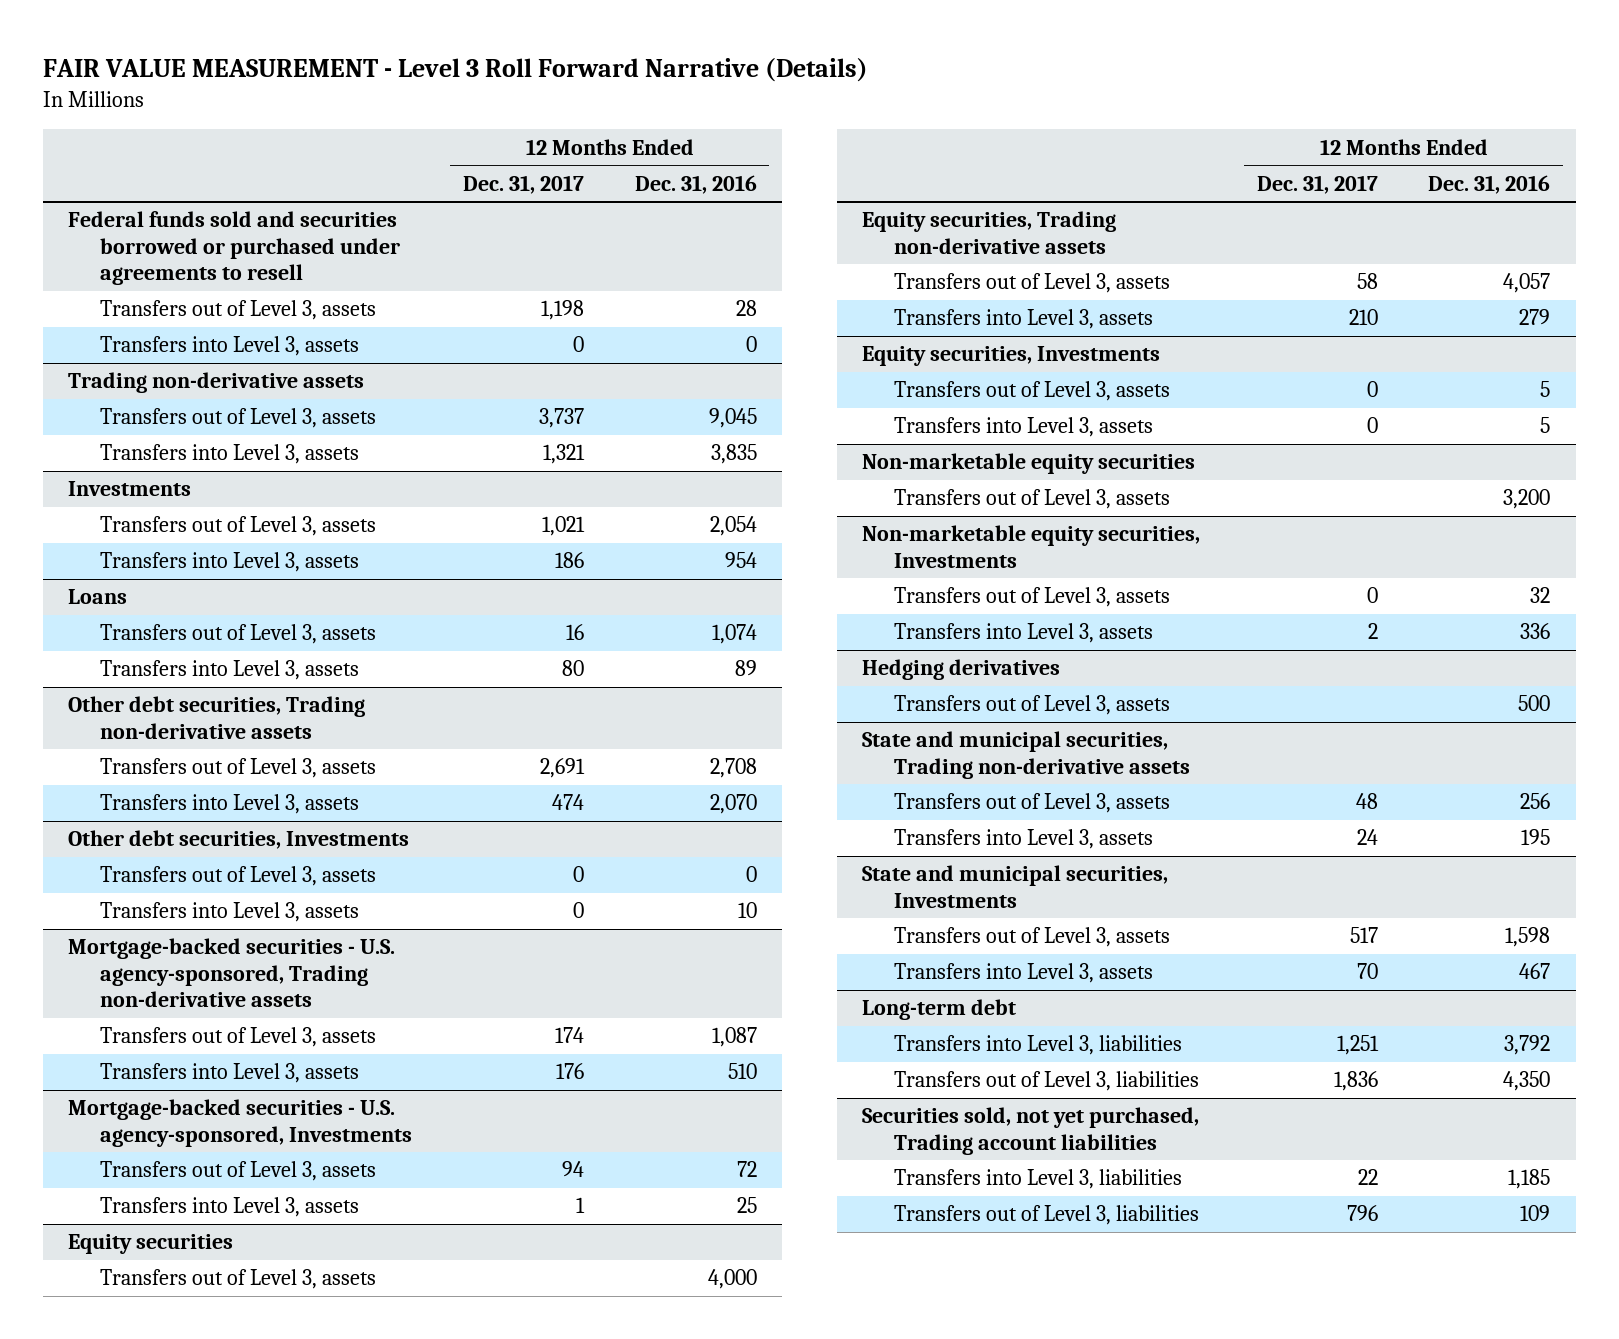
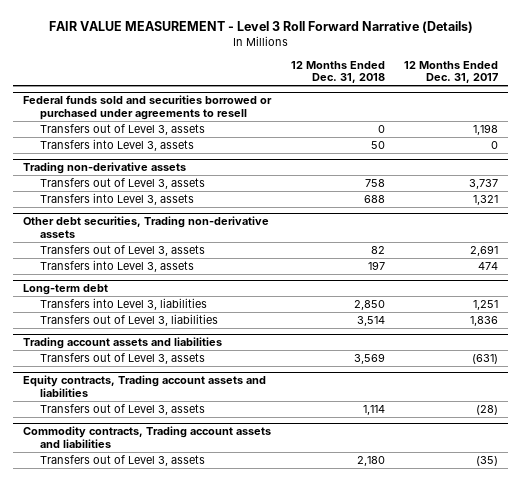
- | 12 Months Ended Dec. 31, 2017 | 12 Months Ended Dec. 31, 2016
+ | 12 Months Ended Dec. 31, 2018 | 12 Months Ended Dec. 31, 2017
- Investments
- Transfers out of Level 3, assets | 1,021 | 2,054
- Transfers into Level 3, assets | 186 | 954
- Loans
- Transfers out of Level 3, assets | 16 | 1,074
- Transfers into Level 3, assets | 80 | 89
- Other debt securities, Investments
- Transfers out of Level 3, assets | 0 | 0
- Transfers into Level 3, assets | 0 | 10
- Mortgage-backed securities - U.S. agency-sponsored, Trading non-derivative assets
- Transfers out of Level 3, assets | 174 | 1,087
- Transfers into Level 3, assets | 176 | 510
- Mortgage-backed securities - U.S. agency-sponsored, Investments
- Transfers out of Level 3, assets | 94 | 72
- Transfers into Level 3, assets | 1 | 25
- Equity securities
- Transfers out of Level 3, assets | | 4,000
- Equity securities, Trading non-derivative assets
- Transfers out of Level 3, assets | 58 | 4,057
- Transfers into Level 3, assets | 210 | 279
- Equity securities, Investments
- Transfers out of Level 3, assets | 0 | 5
- Transfers into Level 3, assets | 0 | 5
- Non-marketable equity securities
- Transfers out of Level 3, assets | | 3,200
- Non-marketable equity securities, Investments
- Transfers out of Level 3, assets | 0 | 32
- Transfers into Level 3, assets | 2 | 336
- Hedging derivatives
- Transfers out of Level 3, assets | | 500
- State and municipal securities, Trading non-derivative assets
- Transfers out of Level 3, assets | 48 | 256
- Transfers into Level 3, assets | 24 | 195
- State and municipal securities, Investments
- Transfers out of Level 3, assets | 517 | 1,598
- Transfers into Level 3, assets | 70 | 467
- Securities sold, not yet purchased, Trading account liabilities
- Transfers into Level 3, liabilities | 22 | 1,185
- Transfers out of Level 3, liabilities | 796 | 109
+ Trading account assets and liabilities
+ Transfers out of Level 3, assets | 3,569 | (631)
+ Equity contracts, Trading account assets and liabilities
+ Transfers out of Level 3, assets | 1,114 | (28)
+ Commodity contracts, Trading account assets and liabilities
+ Transfers out of Level 3, assets | 2,180 | (35)

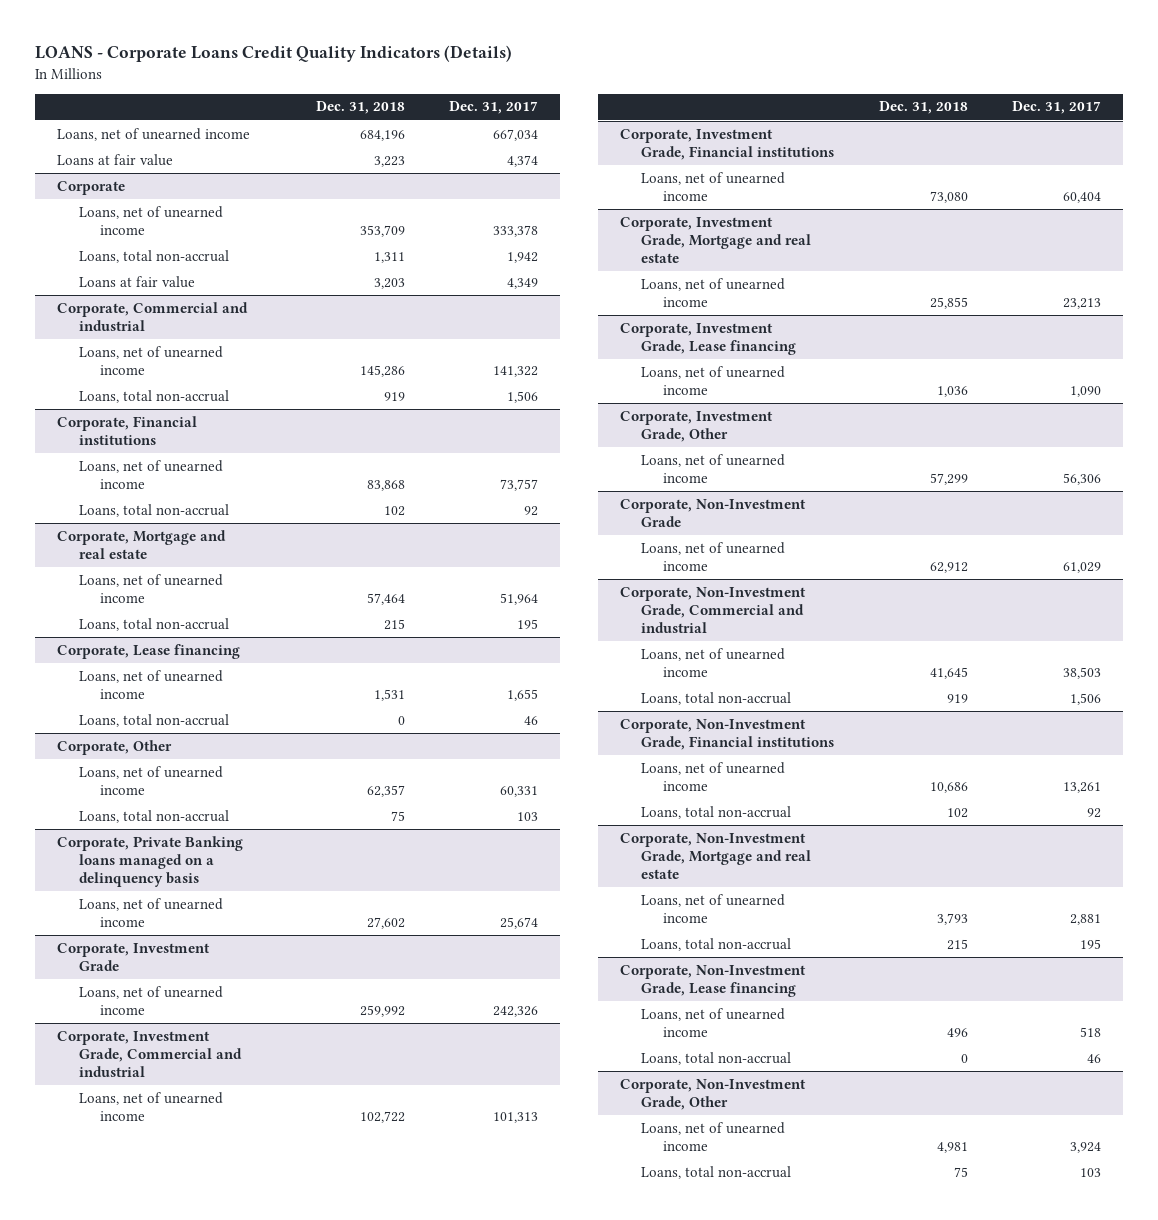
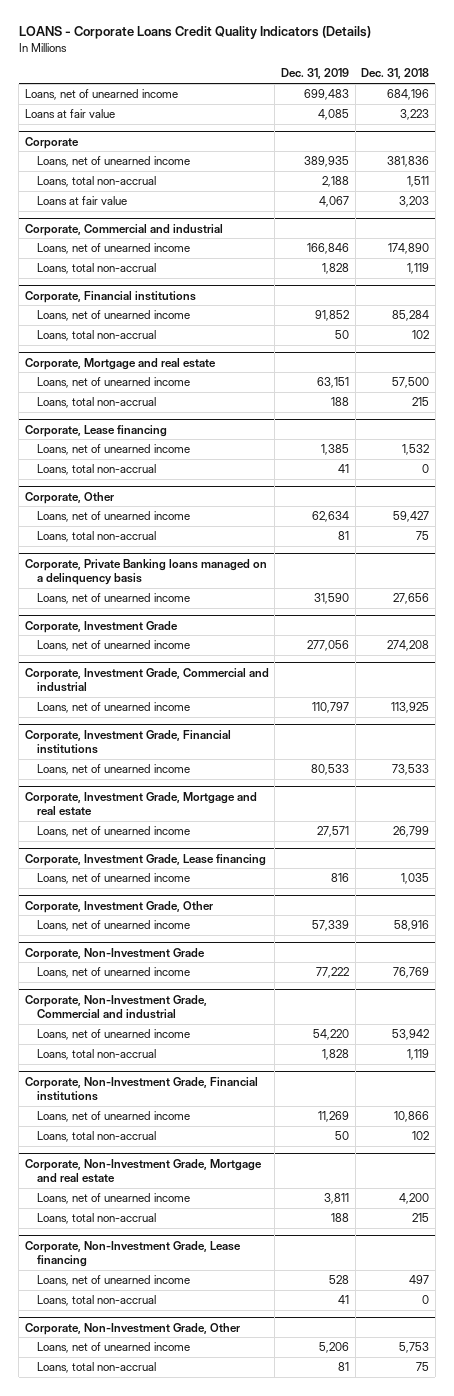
- | Dec. 31, 2018 | Dec. 31, 2017
+ | Dec. 31, 2019 | Dec. 31, 2018
@ Corporate
- Loans, net of unearned income | 353,709 | 333,378
- Loans, total non-accrual | 1,311 | 1,942
+ Loans, net of unearned income | 389,935 | 381,836
+ Loans, total non-accrual | 2,188 | 1,511
@ Corporate, Commercial and industrial
- Loans, net of unearned income | 145,286 | 141,322
- Loans, total non-accrual | 919 | 1,506
+ Loans, net of unearned income | 166,846 | 174,890
+ Loans, total non-accrual | 1,828 | 1,119
@ Corporate, Financial institutions
- Loans, net of unearned income | 83,868 | 73,757
+ Loans, net of unearned income | 91,852 | 85,284
@ Corporate, Mortgage and real estate
- Loans, net of unearned income | 57,464 | 51,964
+ Loans, net of unearned income | 63,151 | 57,500
@ Corporate, Lease financing
- Loans, net of unearned income | 1,531 | 1,655
+ Loans, net of unearned income | 1,385 | 1,532
@ Corporate, Other
- Loans, net of unearned income | 62,357 | 60,331
+ Loans, net of unearned income | 62,634 | 59,427
@ Corporate, Private Banking loans managed on a delinquency basis
- Loans, net of unearned income | 27,602 | 25,674
+ Loans, net of unearned income | 31,590 | 27,656
@ Corporate, Investment Grade
- Loans, net of unearned income | 259,992 | 242,326
+ Loans, net of unearned income | 277,056 | 274,208
@ Corporate, Investment Grade, Commercial and industrial
- Loans, net of unearned income | 102,722 | 101,313
+ Loans, net of unearned income | 110,797 | 113,925
@ Corporate, Investment Grade, Financial institutions
- Loans, net of unearned income | 73,080 | 60,404
+ Loans, net of unearned income | 80,533 | 73,533
@ Corporate, Investment Grade, Mortgage and real estate
- Loans, net of unearned income | 25,855 | 23,213
+ Loans, net of unearned income | 27,571 | 26,799
@ Corporate, Investment Grade, Lease financing
- Loans, net of unearned income | 1,036 | 1,090
+ Loans, net of unearned income | 816 | 1,035
@ Corporate, Investment Grade, Other
- Loans, net of unearned income | 57,299 | 56,306
+ Loans, net of unearned income | 57,339 | 58,916
@ Corporate, Non-Investment Grade
- Loans, net of unearned income | 62,912 | 61,029
+ Loans, net of unearned income | 77,222 | 76,769
@ Corporate, Non-Investment Grade, Commercial and industrial
- Loans, net of unearned income | 41,645 | 38,503
- Loans, total non-accrual | 919 | 1,506
+ Loans, net of unearned income | 54,220 | 53,942
+ Loans, total non-accrual | 1,828 | 1,119
@ Corporate, Non-Investment Grade, Financial institutions
- Loans, net of unearned income | 10,686 | 13,261
+ Loans, net of unearned income | 11,269 | 10,866
@ Corporate, Non-Investment Grade, Mortgage and real estate
- Loans, net of unearned income | 3,793 | 2,881
+ Loans, net of unearned income | 3,811 | 4,200
@ Corporate, Non-Investment Grade, Lease financing
- Loans, net of unearned income | 496 | 518
+ Loans, net of unearned income | 528 | 497
@ Corporate, Non-Investment Grade, Other
- Loans, net of unearned income | 4,981 | 3,924
+ Loans, net of unearned income | 5,206 | 5,753

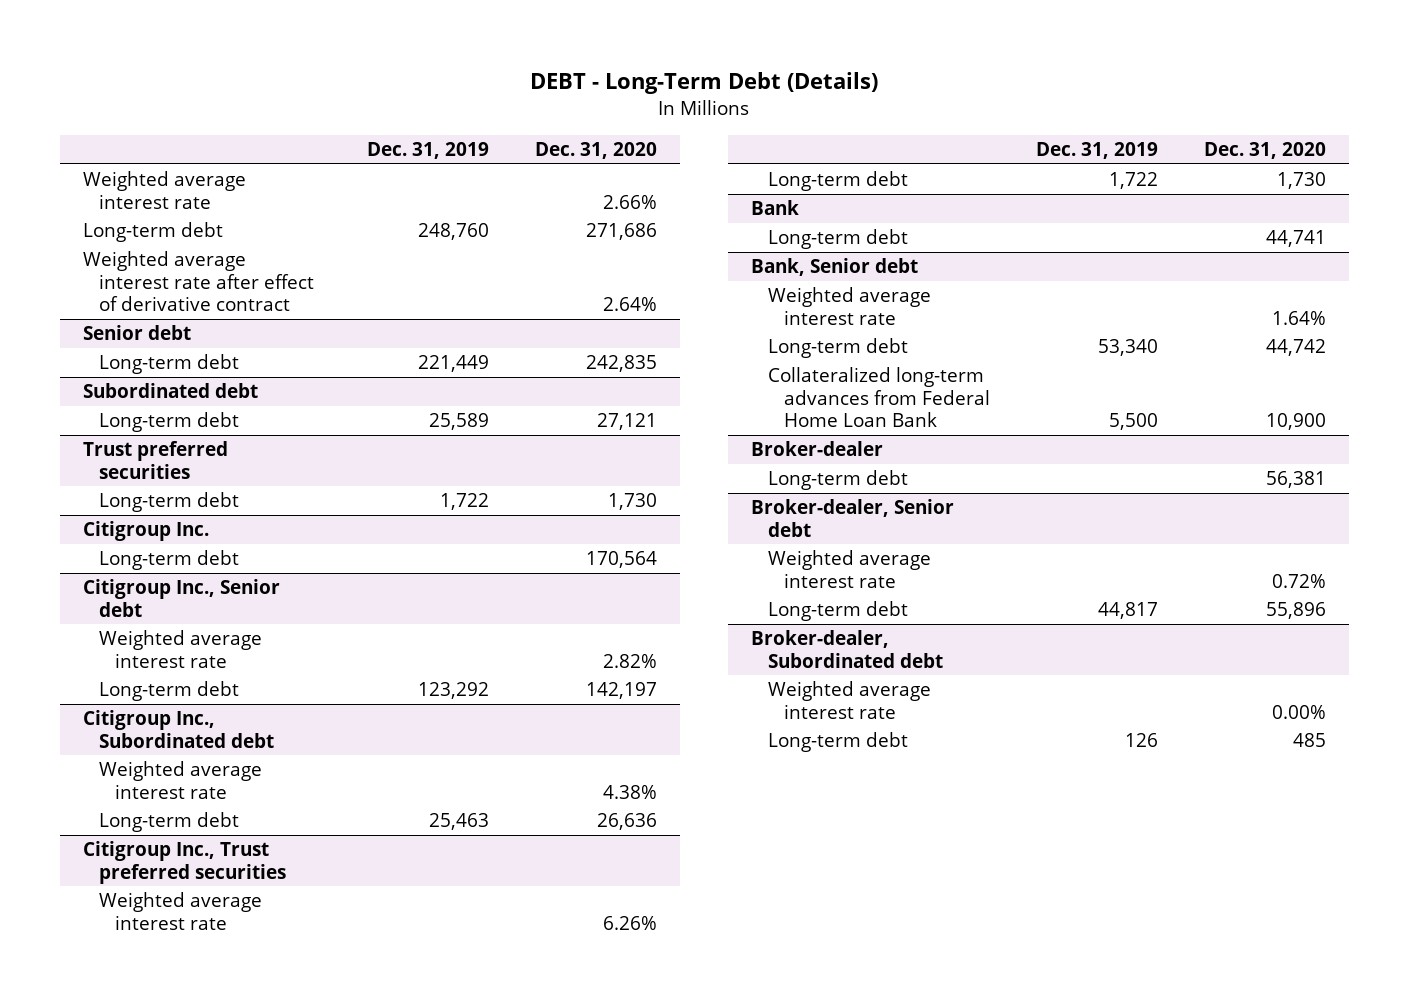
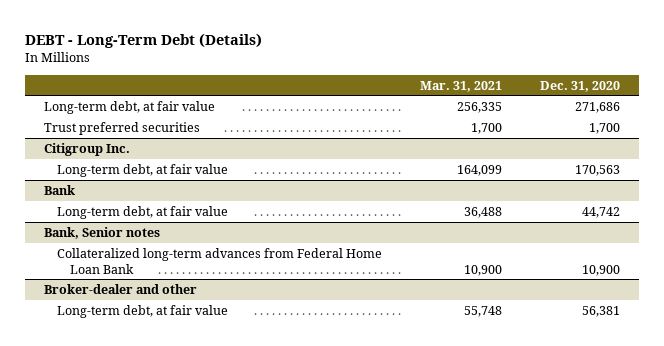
- | Dec. 31, 2019 | Dec. 31, 2020
+ | Mar. 31, 2021 | Dec. 31, 2020
- Weighted average interest rate | | 2.66%
- Long-term debt | 248,760 | 271,686
- Weighted average interest rate after effect of derivative contract | | 2.64%
- Senior debt
- Long-term debt | 221,449 | 242,835
- Subordinated debt
- Long-term debt | 25,589 | 27,121
- Trust preferred securities
- Long-term debt | 1,722 | 1,730
+ Long-term debt, at fair value | 256,335 | 271,686
+ Trust preferred securities | 1,700 | 1,700
@ Citigroup Inc.
- Long-term debt | | 170,564
- Citigroup Inc., Senior debt
- Weighted average interest rate | | 2.82%
- Long-term debt | 123,292 | 142,197
- Citigroup Inc., Subordinated debt
- Weighted average interest rate | | 4.38%
- Long-term debt | 25,463 | 26,636
- Citigroup Inc., Trust preferred securities
- Weighted average interest rate | | 6.26%
- Long-term debt | 1,722 | 1,730
@ Citigroup Inc.
+ Long-term debt, at fair value | 164,099 | 170,563
@ Bank
- Long-term debt | | 44,741
- Bank, Senior debt
- Weighted average interest rate | | 1.64%
- Long-term debt | 53,340 | 44,742
@ Bank
+ Long-term debt, at fair value | 36,488 | 44,742
+ Bank, Senior notes
- Broker-dealer
- Long-term debt | | 56,381
- Broker-dealer, Senior debt
- Weighted average interest rate | | 0.72%
- Long-term debt | 44,817 | 55,896
- Broker-dealer, Subordinated debt
- Weighted average interest rate | | 0.00%
- Long-term debt | 126 | 485
+ Broker-dealer and other
+ Long-term debt, at fair value | 55,748 | 56,381

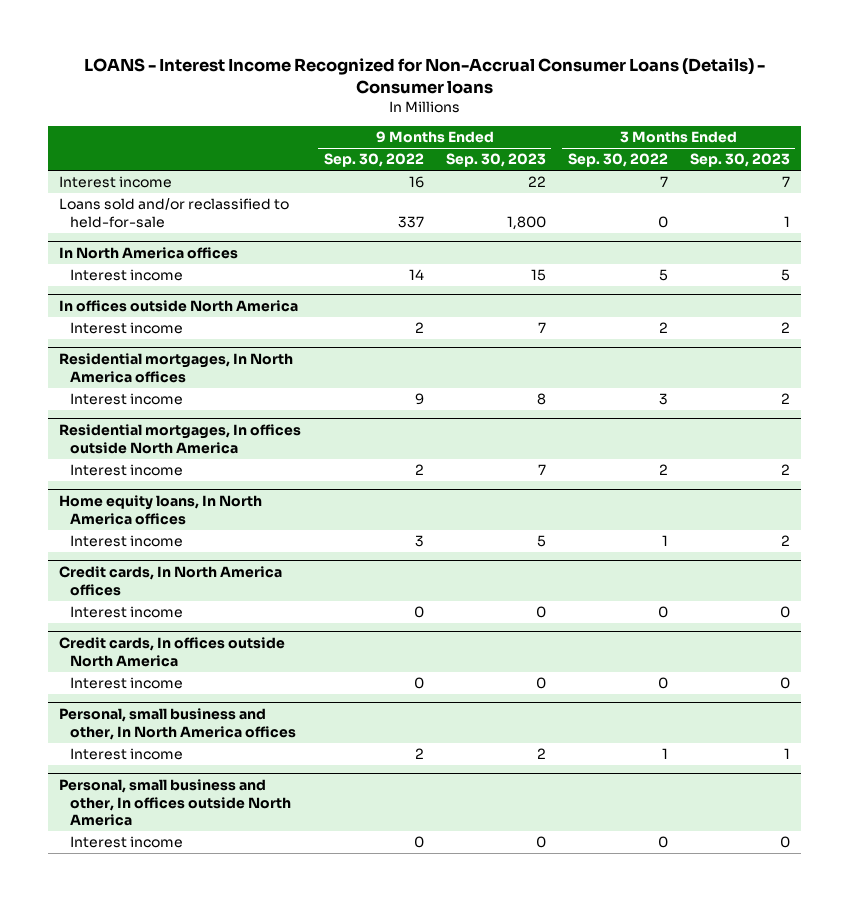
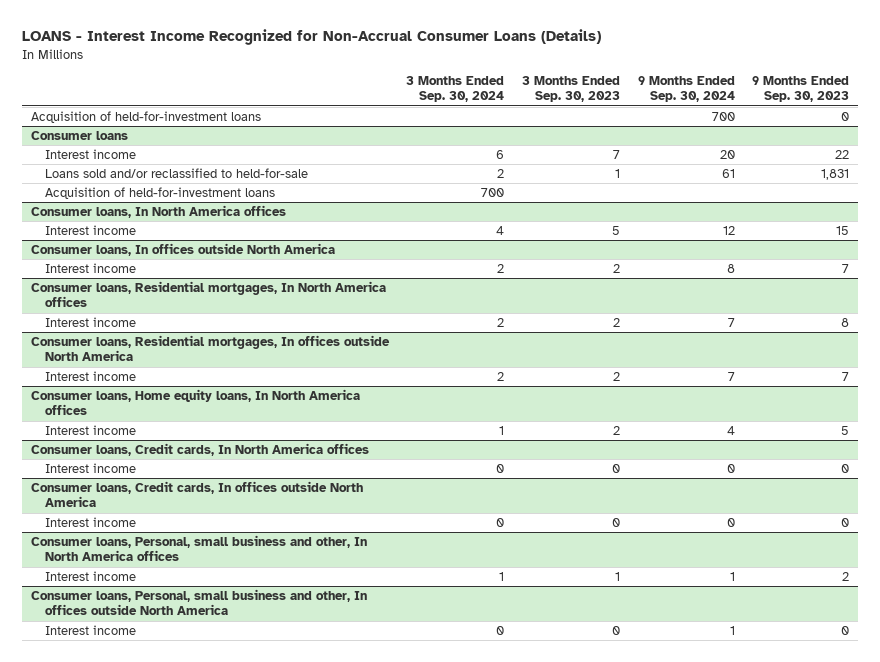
- LOANS - Interest Income Recognized for Non-Accrual Consumer Loans (Details) - Consumer loans
+ LOANS - Interest Income Recognized for Non-Accrual Consumer Loans (Details)
- | 9 Months Ended Sep. 30, 2022 | 9 Months Ended Sep. 30, 2023 | 3 Months Ended Sep. 30, 2022 | 3 Months Ended Sep. 30, 2023
+ | 3 Months Ended Sep. 30, 2024 | 3 Months Ended Sep. 30, 2023 | 9 Months Ended Sep. 30, 2024 | 9 Months Ended Sep. 30, 2023
+ Acquisition of held-for-investment loans | | | 700 | 0
+ Consumer loans
- Loans sold and/or reclassified to held-for-sale | 337 | 1,800 | 0 | 1
- In North America offices
+ Loans sold and/or reclassified to held-for-sale | 2 | 1 | 61 | 1,831
+ Acquisition of held-for-investment loans | 700 | | |
+ Consumer loans, In North America offices
- In offices outside North America
+ Consumer loans, In offices outside North America
- Residential mortgages, In North America offices
+ Consumer loans, Residential mortgages, In North America offices
- Residential mortgages, In offices outside North America
+ Consumer loans, Residential mortgages, In offices outside North America
- Home equity loans, In North America offices
+ Consumer loans, Home equity loans, In North America offices
- Credit cards, In North America offices
+ Consumer loans, Credit cards, In North America offices
- Credit cards, In offices outside North America
+ Consumer loans, Credit cards, In offices outside North America
- Personal, small business and other, In North America offices
+ Consumer loans, Personal, small business and other, In North America offices
- Personal, small business and other, In offices outside North America
+ Consumer loans, Personal, small business and other, In offices outside North America

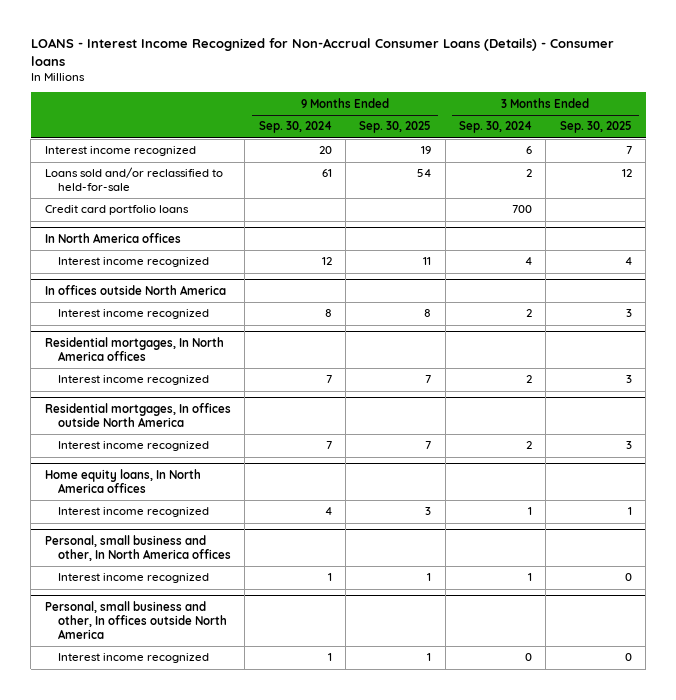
- LOANS - Interest Income Recognized for Non-Accrual Consumer Loans (Details)
+ LOANS - Interest Income Recognized for Non-Accrual Consumer Loans (Details) - Consumer loans
- | 3 Months Ended Sep. 30, 2024 | 3 Months Ended Sep. 30, 2023 | 9 Months Ended Sep. 30, 2024 | 9 Months Ended Sep. 30, 2023
+ | 9 Months Ended Sep. 30, 2024 | 9 Months Ended Sep. 30, 2025 | 3 Months Ended Sep. 30, 2024 | 3 Months Ended Sep. 30, 2025
- Acquisition of held-for-investment loans | | | 700 | 0
- Consumer loans
- Interest income | 6 | 7 | 20 | 22
+ Interest income recognized | 20 | 19 | 6 | 7
- Acquisition of held-for-investment loans | 700 | | |
- Consumer loans, In North America offices
- Interest income | 4 | 5 | 12 | 15
- Consumer loans, In offices outside North America
- Interest income | 2 | 2 | 8 | 7
- Consumer loans, Residential mortgages, In North America offices
- Interest income | 2 | 2 | 7 | 8
- Consumer loans, Residential mortgages, In offices outside North America
- Interest income | 2 | 2 | 7 | 7
- Consumer loans, Home equity loans, In North America offices
- Interest income | 1 | 2 | 4 | 5
- Consumer loans, Credit cards, In North America offices
- Interest income | 0 | 0 | 0 | 0
- Consumer loans, Credit cards, In offices outside North America
- Interest income | 0 | 0 | 0 | 0
- Consumer loans, Personal, small business and other, In North America offices
- Interest income | 1 | 1 | 1 | 2
- Consumer loans, Personal, small business and other, In offices outside North America
- Interest income | 0 | 0 | 1 | 0
+ Credit card portfolio loans | | | 700 |
+ In North America offices
+ Interest income recognized | 12 | 11 | 4 | 4
+ In offices outside North America
+ Interest income recognized | 8 | 8 | 2 | 3
+ Residential mortgages, In North America offices
+ Interest income recognized | 7 | 7 | 2 | 3
+ Residential mortgages, In offices outside North America
+ Interest income recognized | 7 | 7 | 2 | 3
+ Home equity loans, In North America offices
+ Interest income recognized | 4 | 3 | 1 | 1
+ Personal, small business and other, In North America offices
+ Interest income recognized | 1 | 1 | 1 | 0
+ Personal, small business and other, In offices outside North America
+ Interest income recognized | 1 | 1 | 0 | 0

